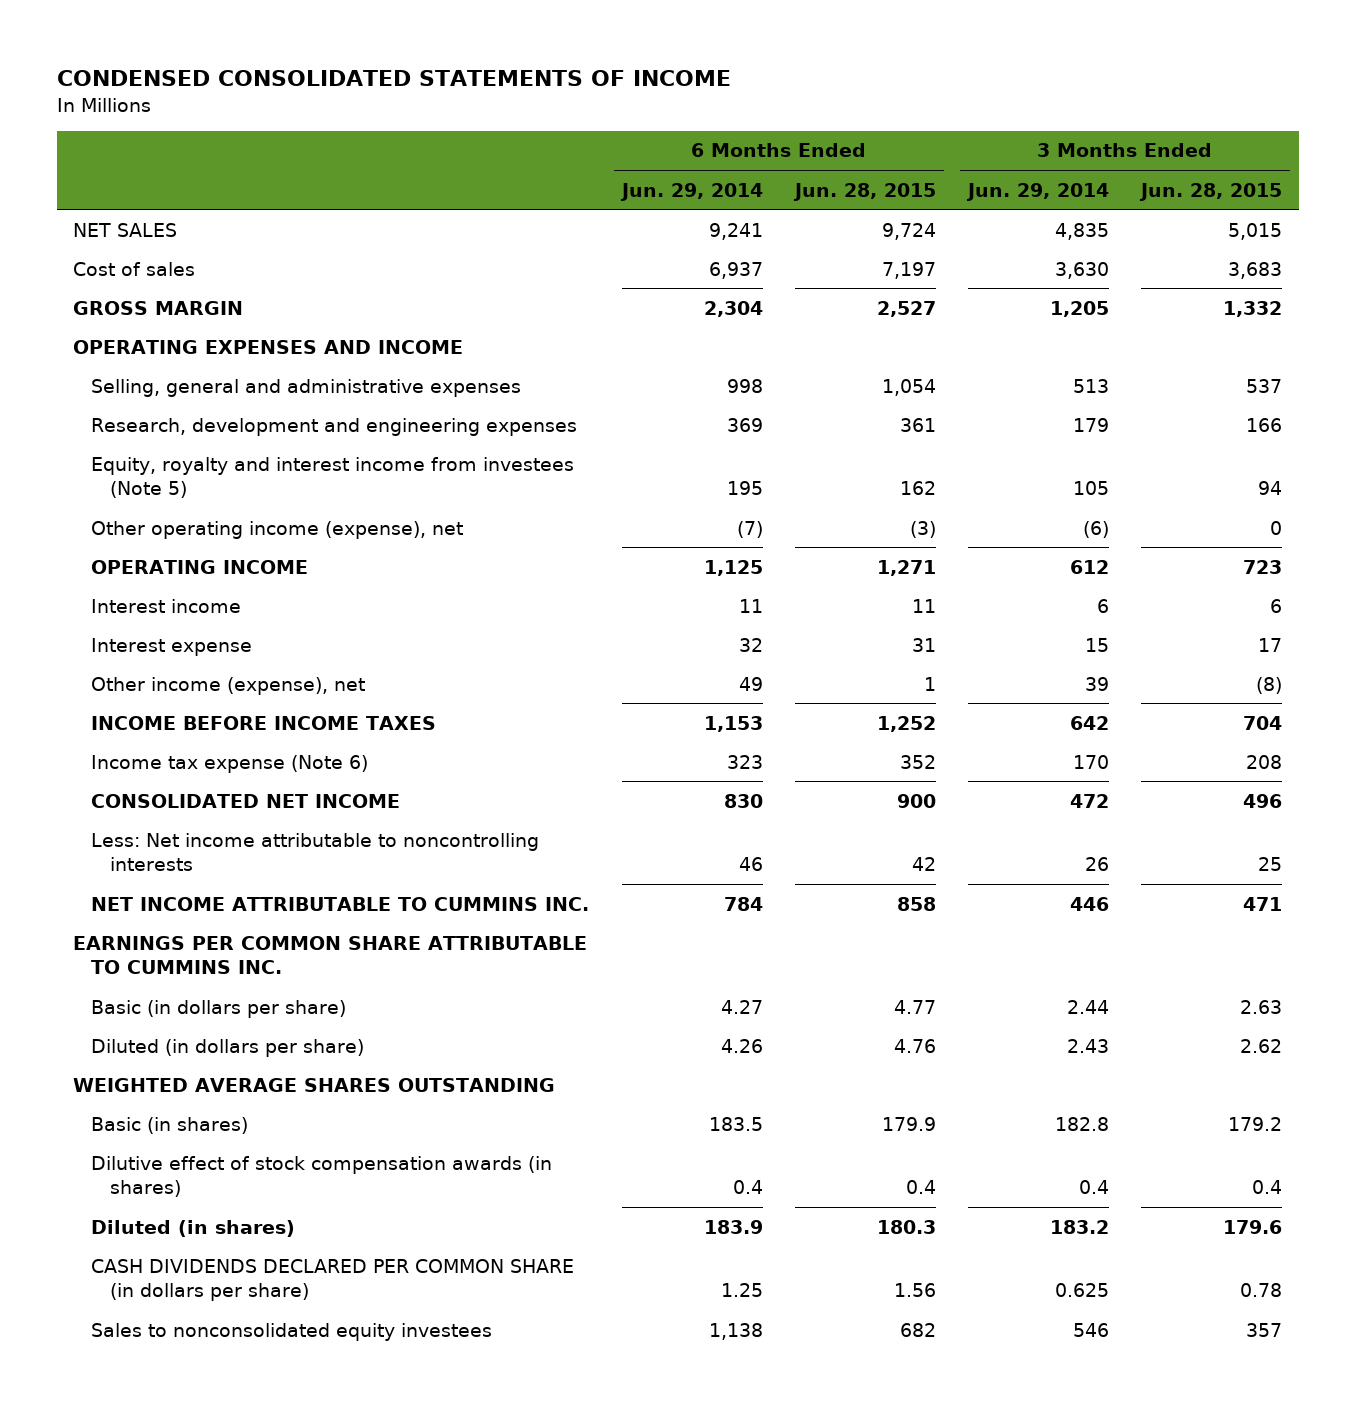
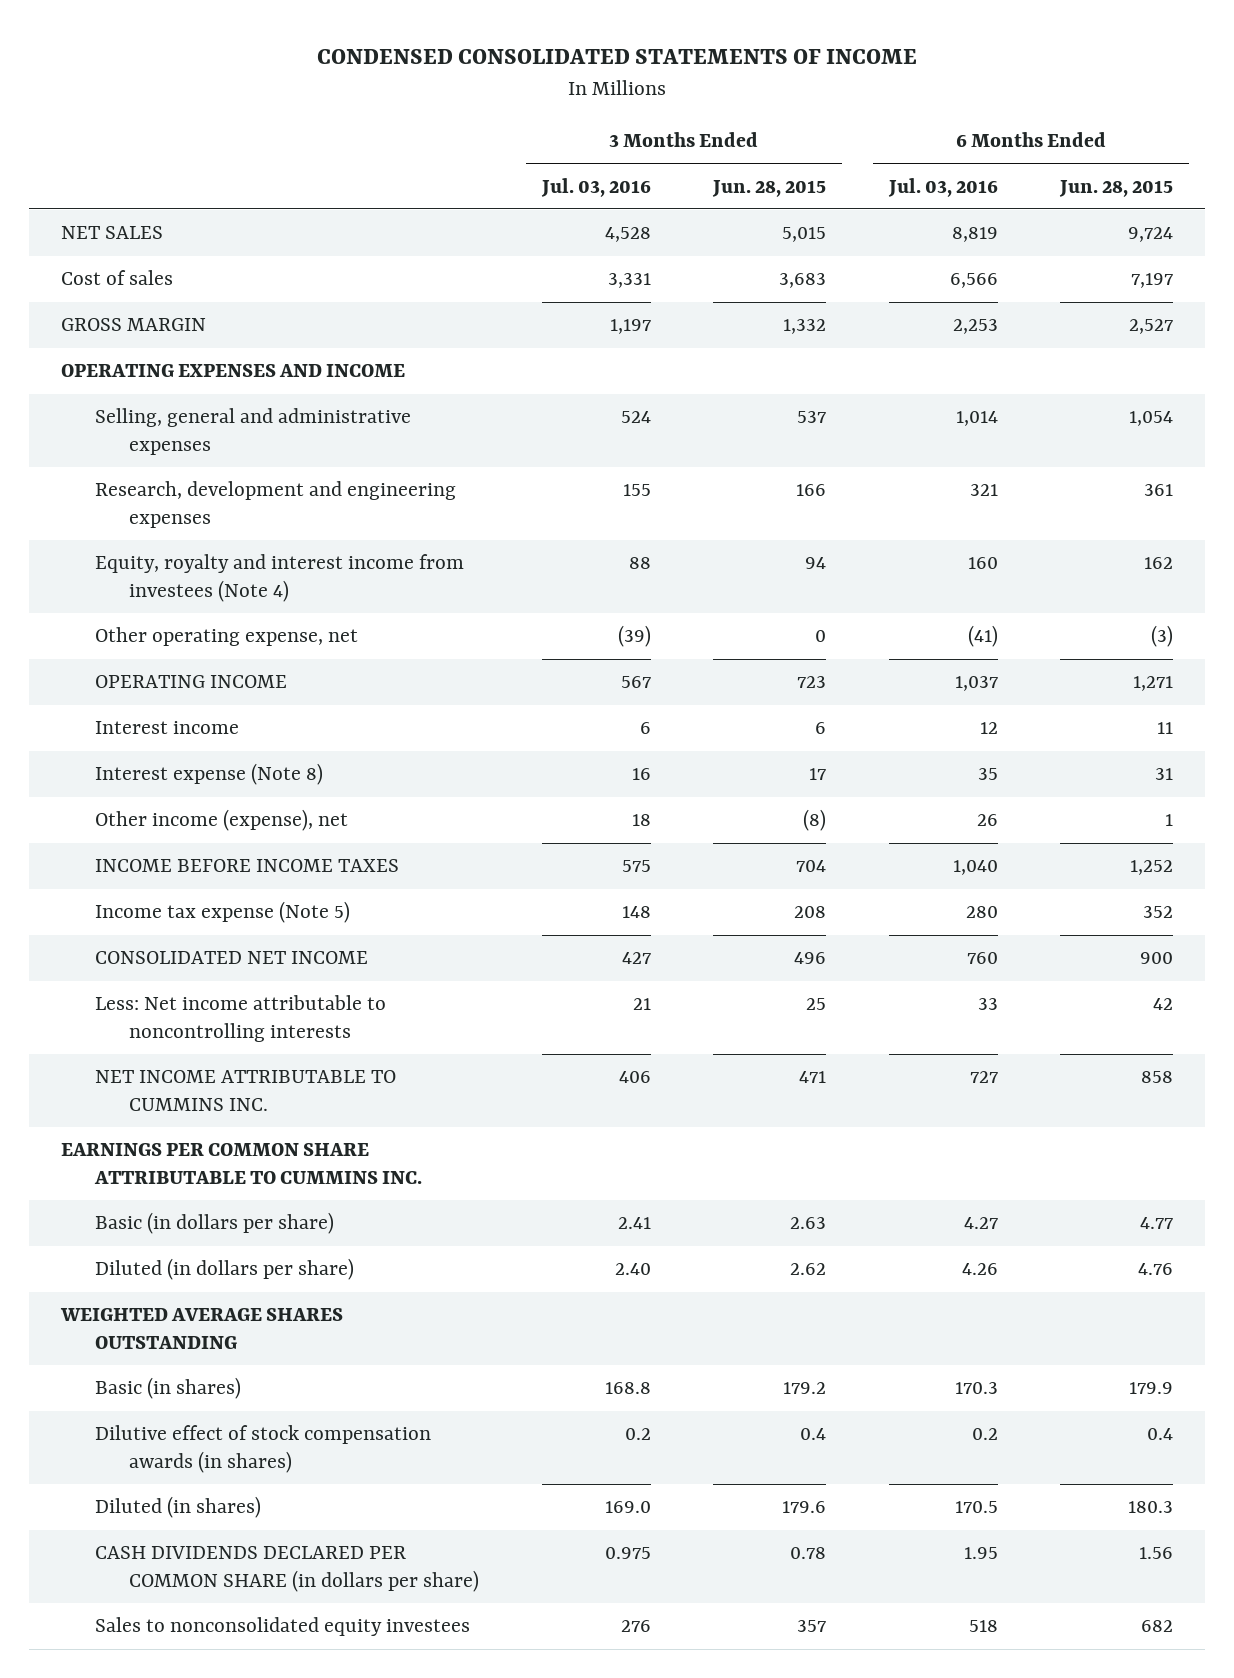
- | 6 Months Ended Jun. 29, 2014 | 6 Months Ended Jun. 28, 2015 | 3 Months Ended Jun. 29, 2014 | 3 Months Ended Jun. 28, 2015
+ | 3 Months Ended Jul. 03, 2016 | 3 Months Ended Jun. 28, 2015 | 6 Months Ended Jul. 03, 2016 | 6 Months Ended Jun. 28, 2015
- Equity, royalty and interest income from investees (Note 5) | 195 | 162 | 105 | 94
- Other operating income (expense), net | (7) | (3) | (6) | 0
+ Equity, royalty and interest income from investees (Note 4) | 88 | 94 | 160 | 162
+ Other operating expense, net | (39) | 0 | (41) | (3)
- Interest expense | 32 | 31 | 15 | 17
+ Interest expense (Note 8) | 16 | 17 | 35 | 31
- Income tax expense (Note 6) | 323 | 352 | 170 | 208
+ Income tax expense (Note 5) | 148 | 208 | 280 | 352

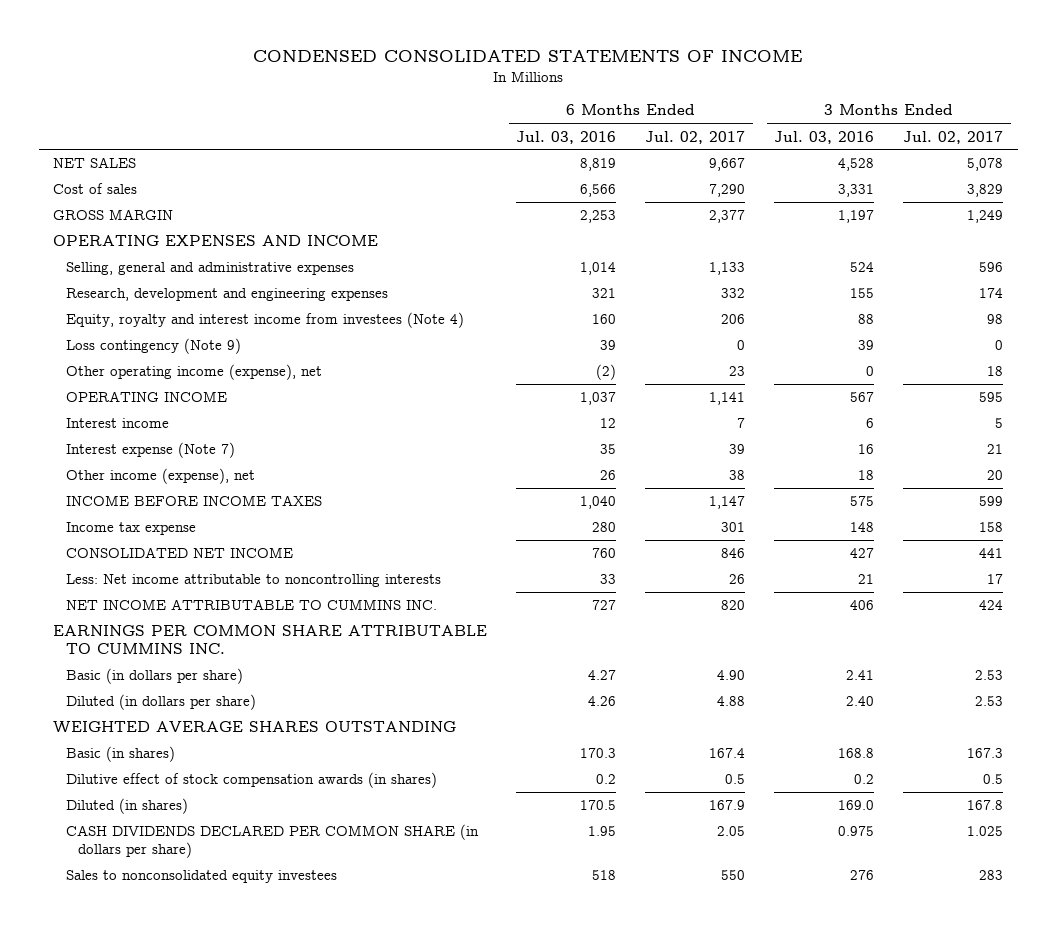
- | 3 Months Ended Jul. 03, 2016 | 3 Months Ended Jun. 28, 2015 | 6 Months Ended Jul. 03, 2016 | 6 Months Ended Jun. 28, 2015
+ | 6 Months Ended Jul. 03, 2016 | 6 Months Ended Jul. 02, 2017 | 3 Months Ended Jul. 03, 2016 | 3 Months Ended Jul. 02, 2017
- Other operating expense, net | (39) | 0 | (41) | (3)
+ Loss contingency (Note 9) | 39 | 0 | 39 | 0
+ Other operating income (expense), net | (2) | 23 | 0 | 18
- Interest expense (Note 8) | 16 | 17 | 35 | 31
+ Interest expense (Note 7) | 35 | 39 | 16 | 21
- Income tax expense (Note 5) | 148 | 208 | 280 | 352
+ Income tax expense | 280 | 301 | 148 | 158

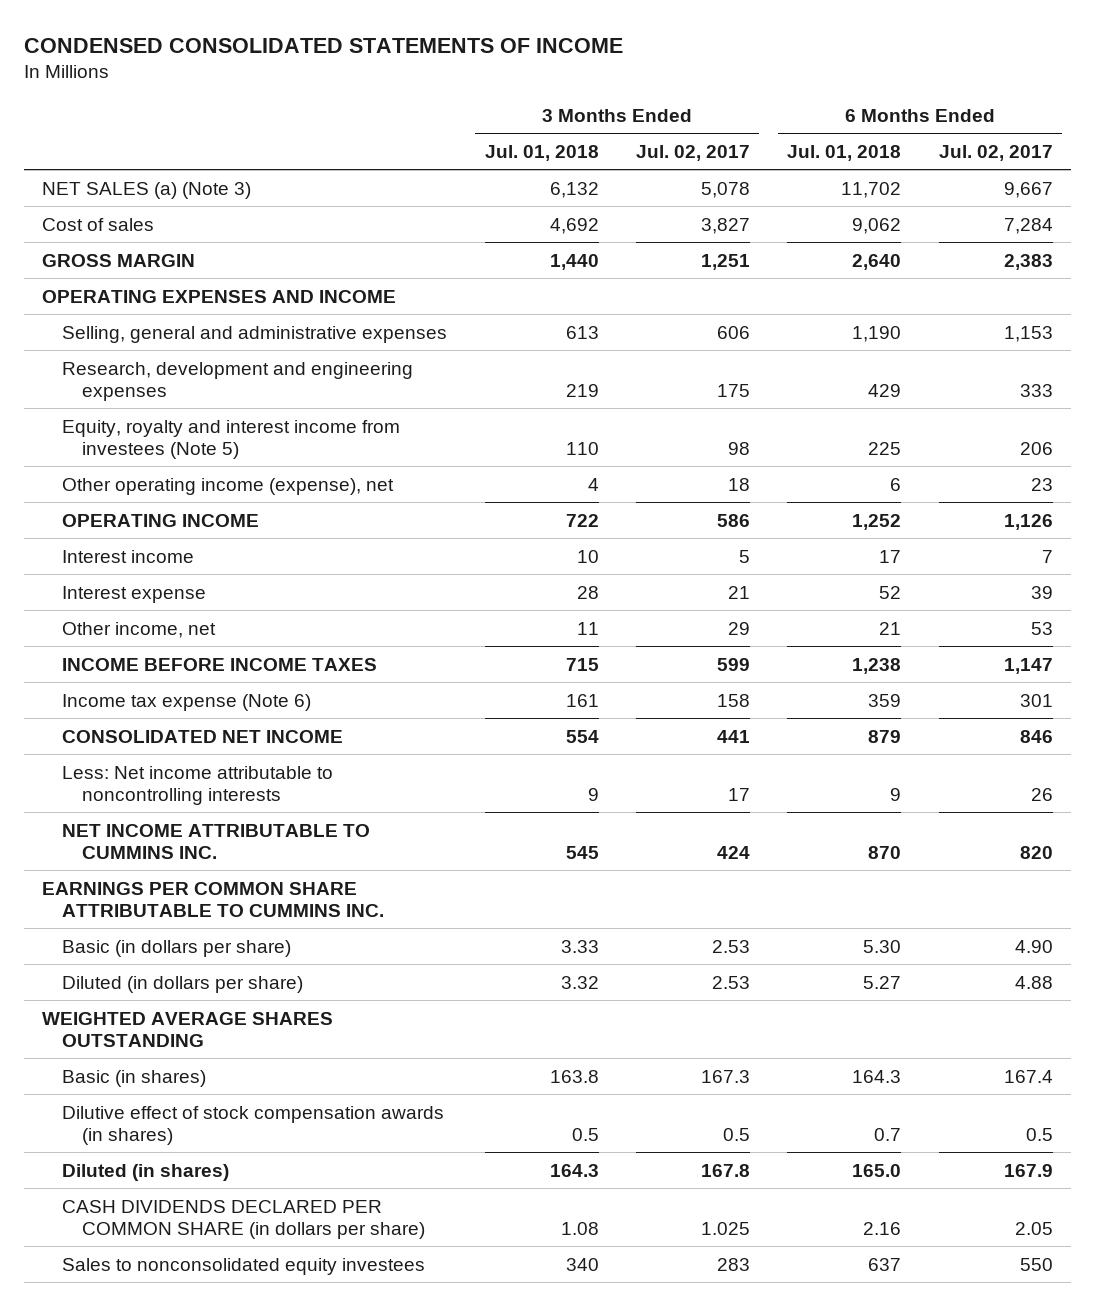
- | 6 Months Ended Jul. 03, 2016 | 6 Months Ended Jul. 02, 2017 | 3 Months Ended Jul. 03, 2016 | 3 Months Ended Jul. 02, 2017
+ | 3 Months Ended Jul. 01, 2018 | 3 Months Ended Jul. 02, 2017 | 6 Months Ended Jul. 01, 2018 | 6 Months Ended Jul. 02, 2017
- NET SALES | 8,819 | 9,667 | 4,528 | 5,078
- Cost of sales | 6,566 | 7,290 | 3,331 | 3,829
- GROSS MARGIN | 2,253 | 2,377 | 1,197 | 1,249
+ NET SALES (a) (Note 3) | 6,132 | 5,078 | 11,702 | 9,667
+ Cost of sales | 4,692 | 3,827 | 9,062 | 7,284
+ GROSS MARGIN | 1,440 | 1,251 | 2,640 | 2,383
- Selling, general and administrative expenses | 1,014 | 1,133 | 524 | 596
- Research, development and engineering expenses | 321 | 332 | 155 | 174
- Equity, royalty and interest income from investees (Note 4) | 160 | 206 | 88 | 98
- Loss contingency (Note 9) | 39 | 0 | 39 | 0
+ Selling, general and administrative expenses | 613 | 606 | 1,190 | 1,153
+ Research, development and engineering expenses | 219 | 175 | 429 | 333
+ Equity, royalty and interest income from investees (Note 5) | 110 | 98 | 225 | 206
- OPERATING INCOME | 1,037 | 1,141 | 567 | 595
+ OPERATING INCOME | 722 | 586 | 1,252 | 1,126
- Interest expense (Note 7) | 35 | 39 | 16 | 21
- Other income (expense), net | 26 | 38 | 18 | 20
+ Interest expense | 28 | 21 | 52 | 39
+ Other income, net | 11 | 29 | 21 | 53
- Income tax expense | 280 | 301 | 148 | 158
+ Income tax expense (Note 6) | 161 | 158 | 359 | 301

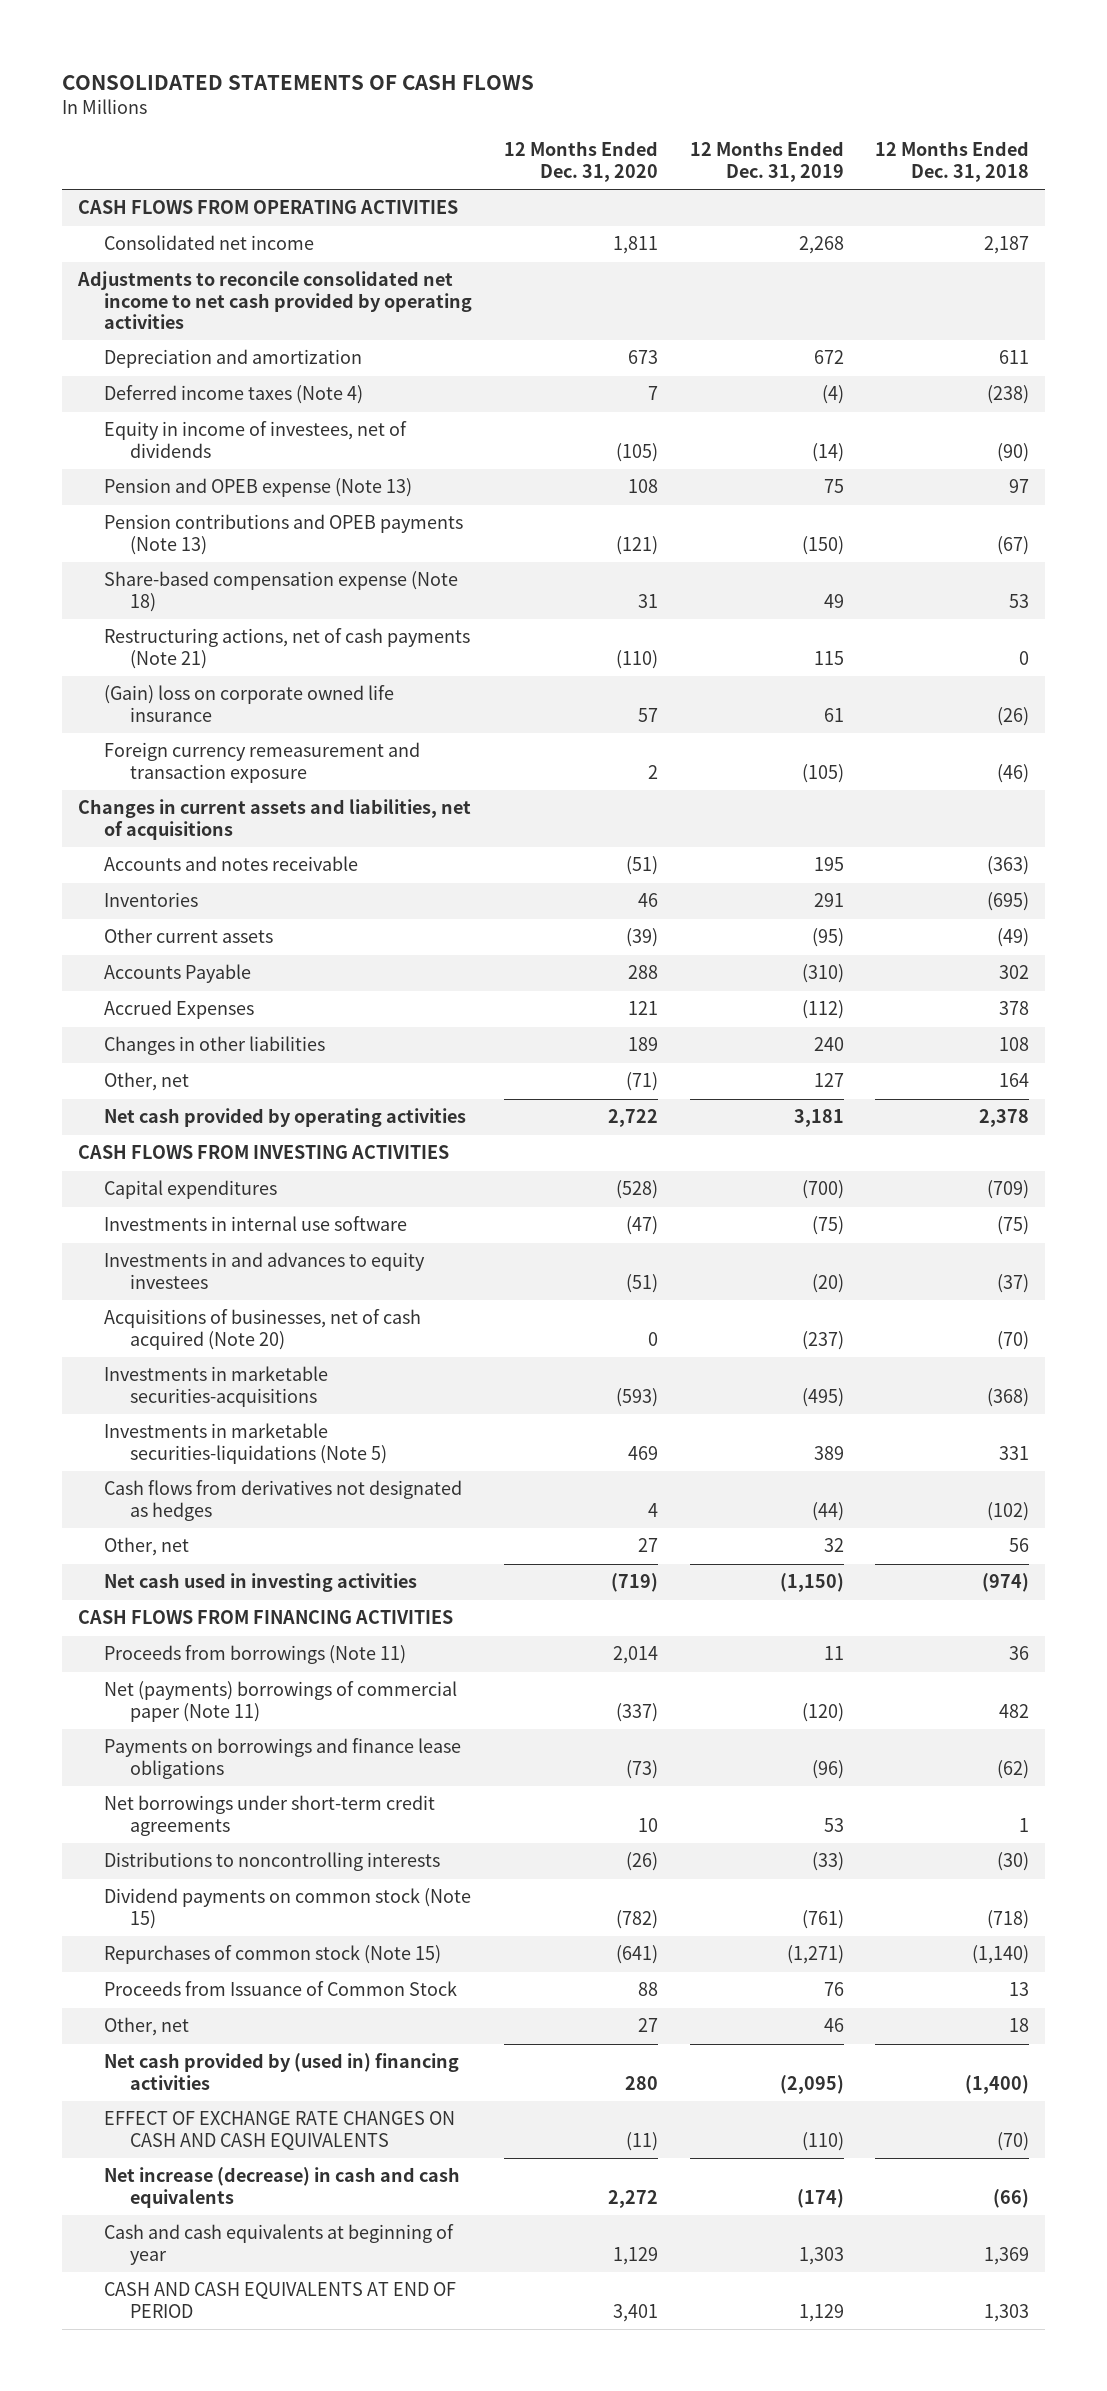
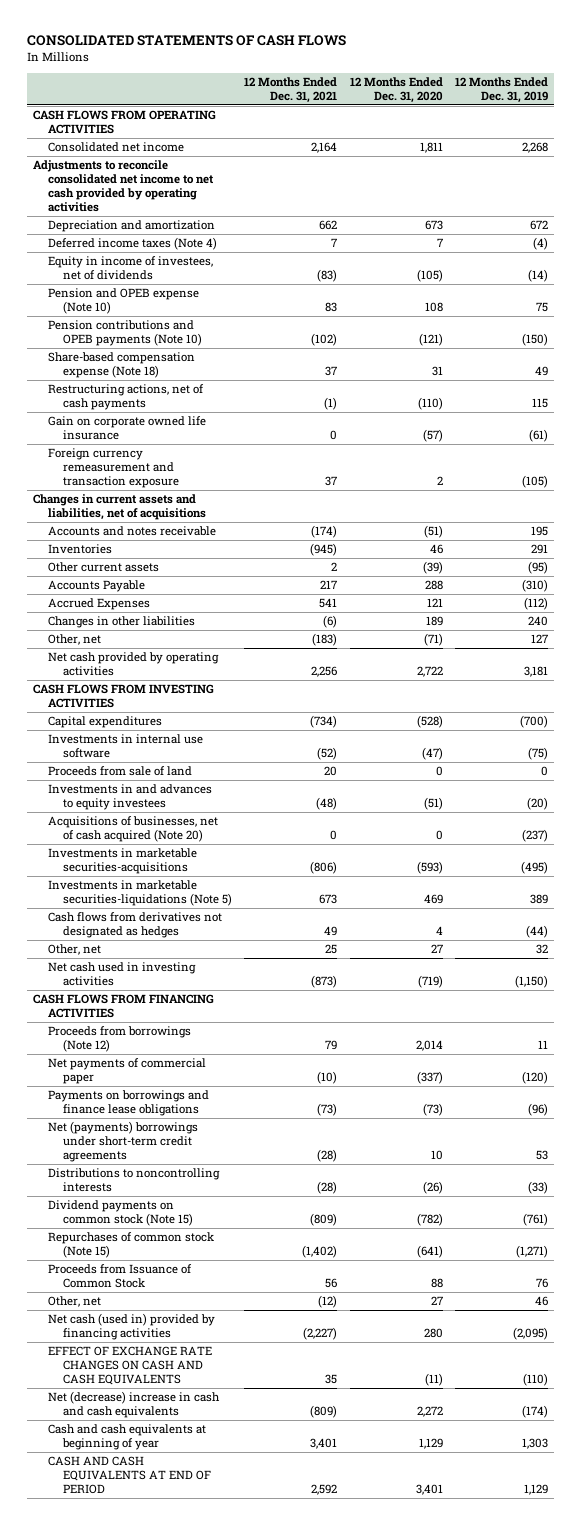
- | 12 Months Ended Dec. 31, 2020 | 12 Months Ended Dec. 31, 2019 | 12 Months Ended Dec. 31, 2018
+ | 12 Months Ended Dec. 31, 2021 | 12 Months Ended Dec. 31, 2020 | 12 Months Ended Dec. 31, 2019
- Pension and OPEB expense (Note 13) | 108 | 75 | 97
- Pension contributions and OPEB payments (Note 13) | (121) | (150) | (67)
+ Pension and OPEB expense (Note 10) | 83 | 108 | 75
+ Pension contributions and OPEB payments (Note 10) | (102) | (121) | (150)
- Restructuring actions, net of cash payments (Note 21) | (110) | 115 | 0
- (Gain) loss on corporate owned life insurance | 57 | 61 | (26)
+ Restructuring actions, net of cash payments | (1) | (110) | 115
+ Gain on corporate owned life insurance | 0 | (57) | (61)
+ Proceeds from sale of land | 20 | 0 | 0
- Proceeds from borrowings (Note 11) | 2,014 | 11 | 36
- Net (payments) borrowings of commercial paper (Note 11) | (337) | (120) | 482
+ Proceeds from borrowings (Note 12) | 79 | 2,014 | 11
+ Net payments of commercial paper | (10) | (337) | (120)
- Net borrowings under short-term credit agreements | 10 | 53 | 1
+ Net (payments) borrowings under short-term credit agreements | (28) | 10 | 53
- Net cash provided by (used in) financing activities | 280 | (2,095) | (1,400)
+ Net cash (used in) provided by financing activities | (2,227) | 280 | (2,095)
- Net increase (decrease) in cash and cash equivalents | 2,272 | (174) | (66)
+ Net (decrease) increase in cash and cash equivalents | (809) | 2,272 | (174)

